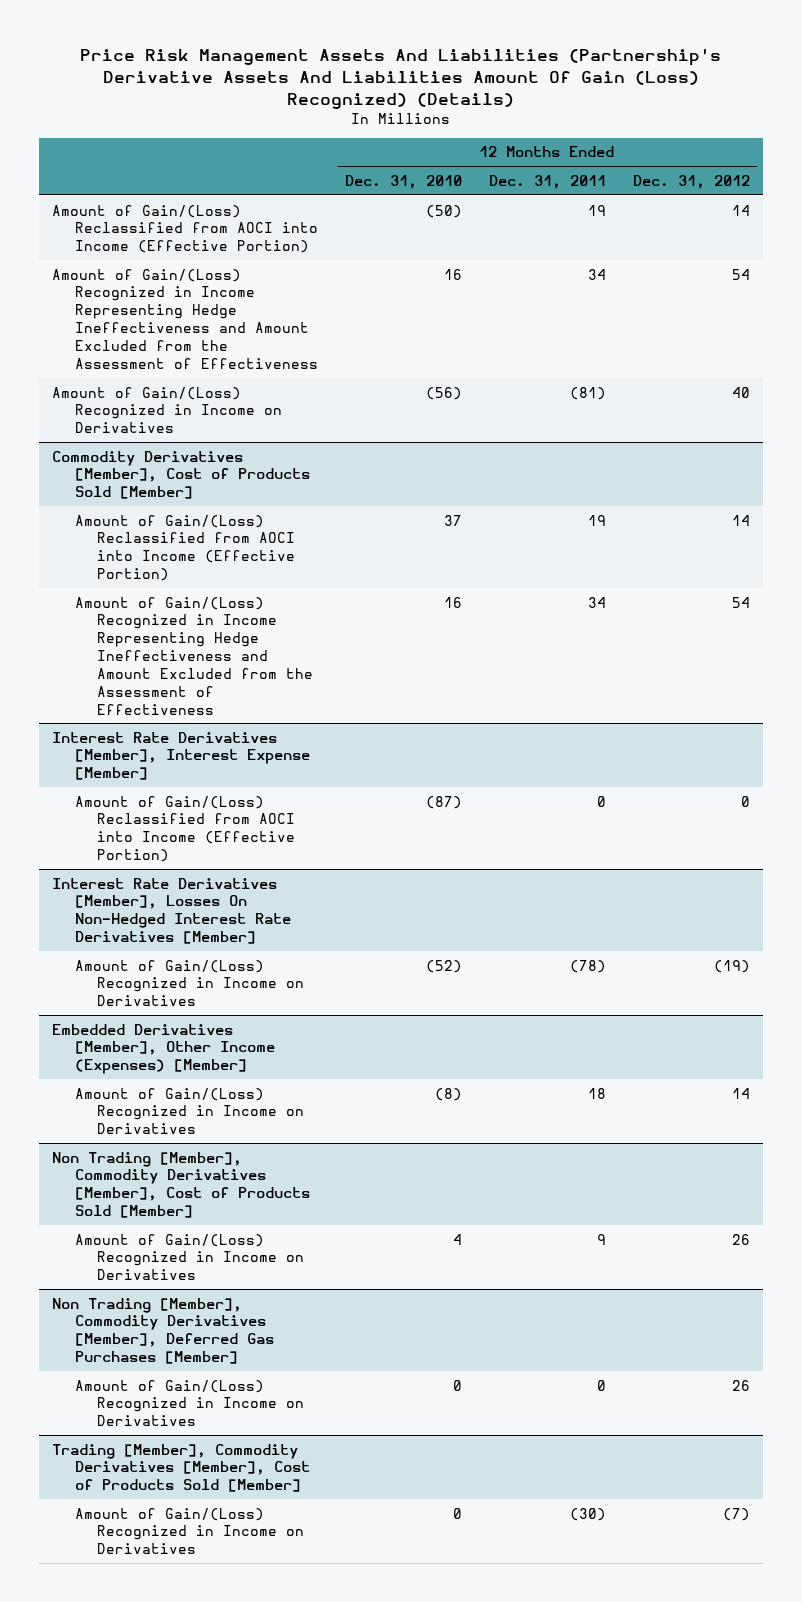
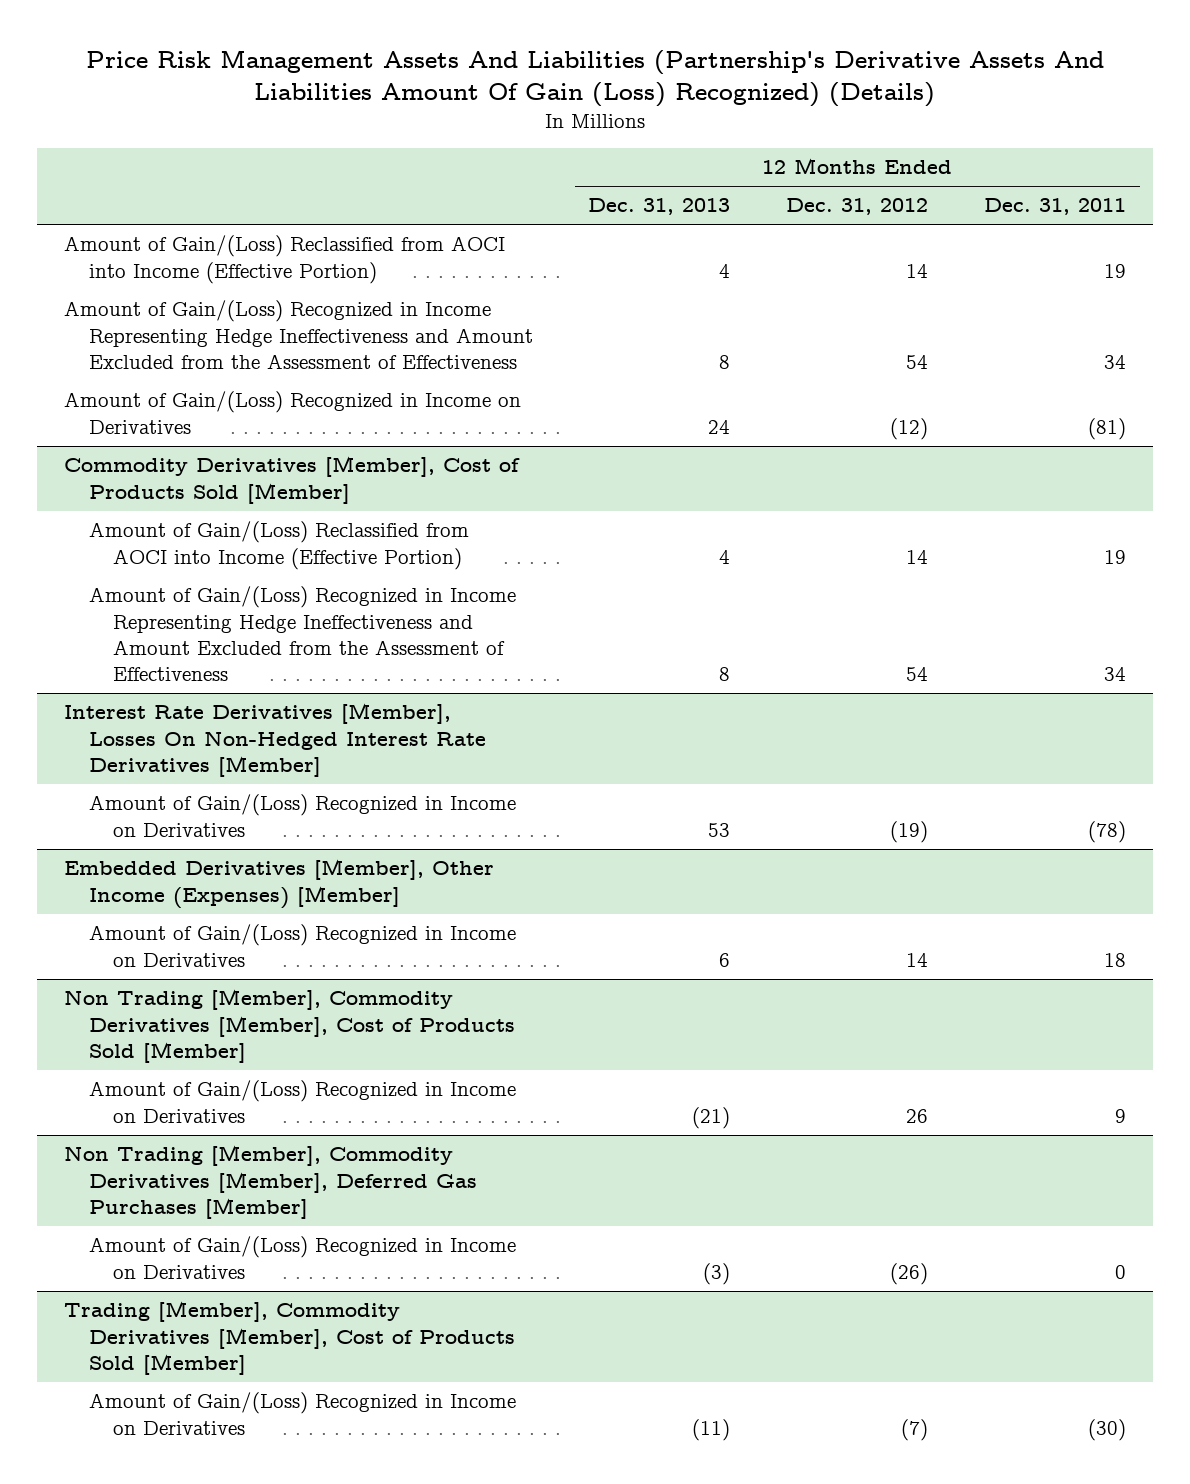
- | 12 Months Ended Dec. 31, 2010 | 12 Months Ended Dec. 31, 2011 | 12 Months Ended Dec. 31, 2012
+ | 12 Months Ended Dec. 31, 2013 | 12 Months Ended Dec. 31, 2012 | 12 Months Ended Dec. 31, 2011
- Amount of Gain/(Loss) Recognized in Income on Derivatives | (56) | (81) | 40
+ Amount of Gain/(Loss) Recognized in Income on Derivatives | 24 | (12) | (81)
- Interest Rate Derivatives [Member], Interest Expense [Member]
- Amount of Gain/(Loss) Reclassified from AOCI into Income (Effective Portion) | (87) | 0 | 0
@ Non Trading [Member], Commodity Derivatives [Member], Deferred Gas Purchases [Member]
- Amount of Gain/(Loss) Recognized in Income on Derivatives | 0 | 0 | 26
+ Amount of Gain/(Loss) Recognized in Income on Derivatives | (3) | (26) | 0

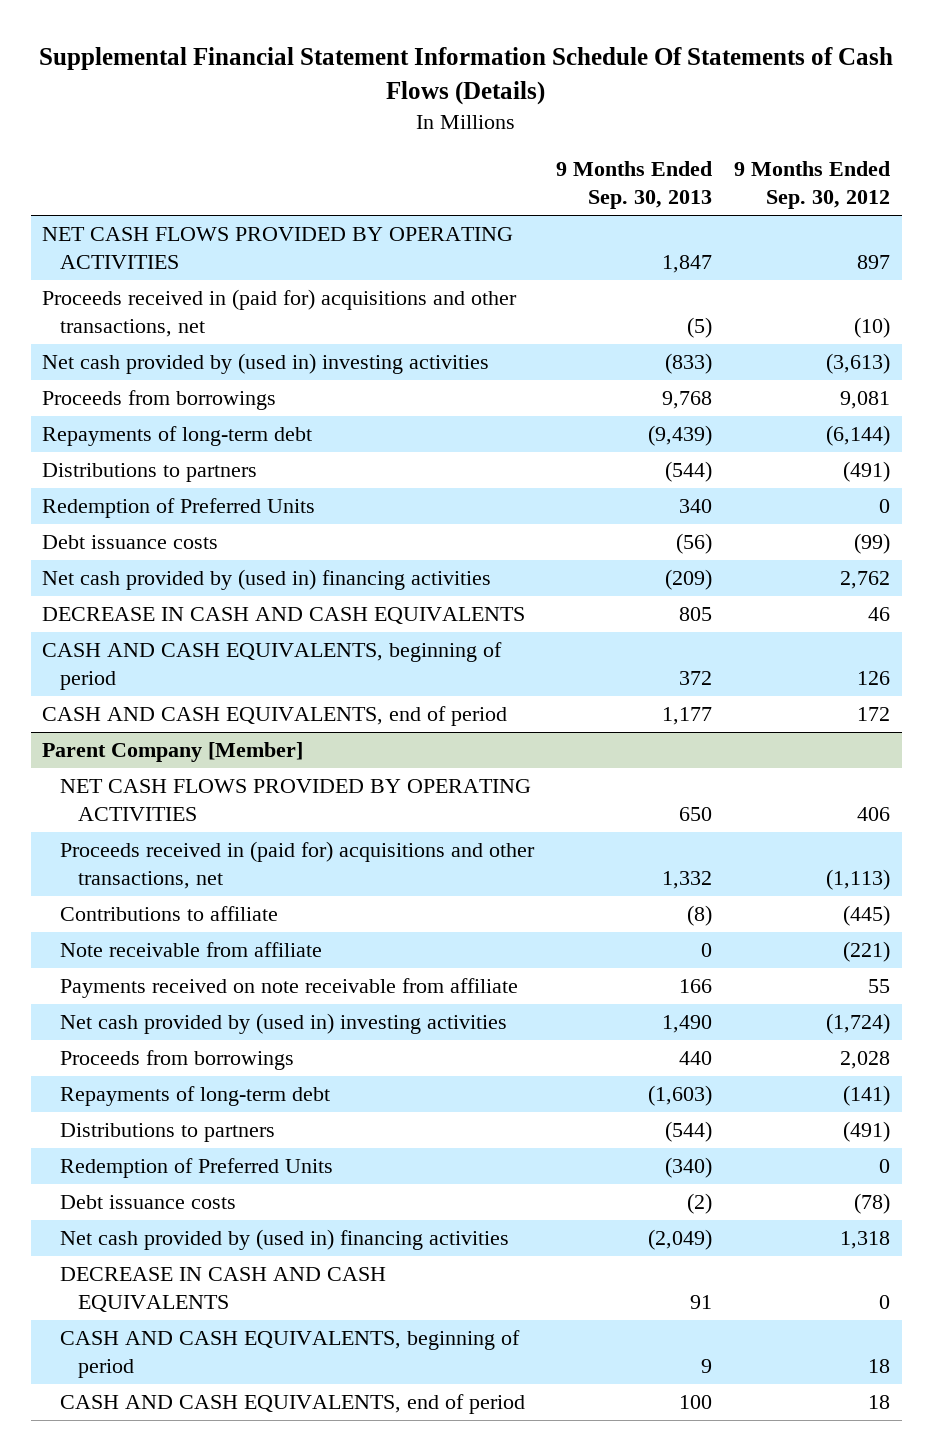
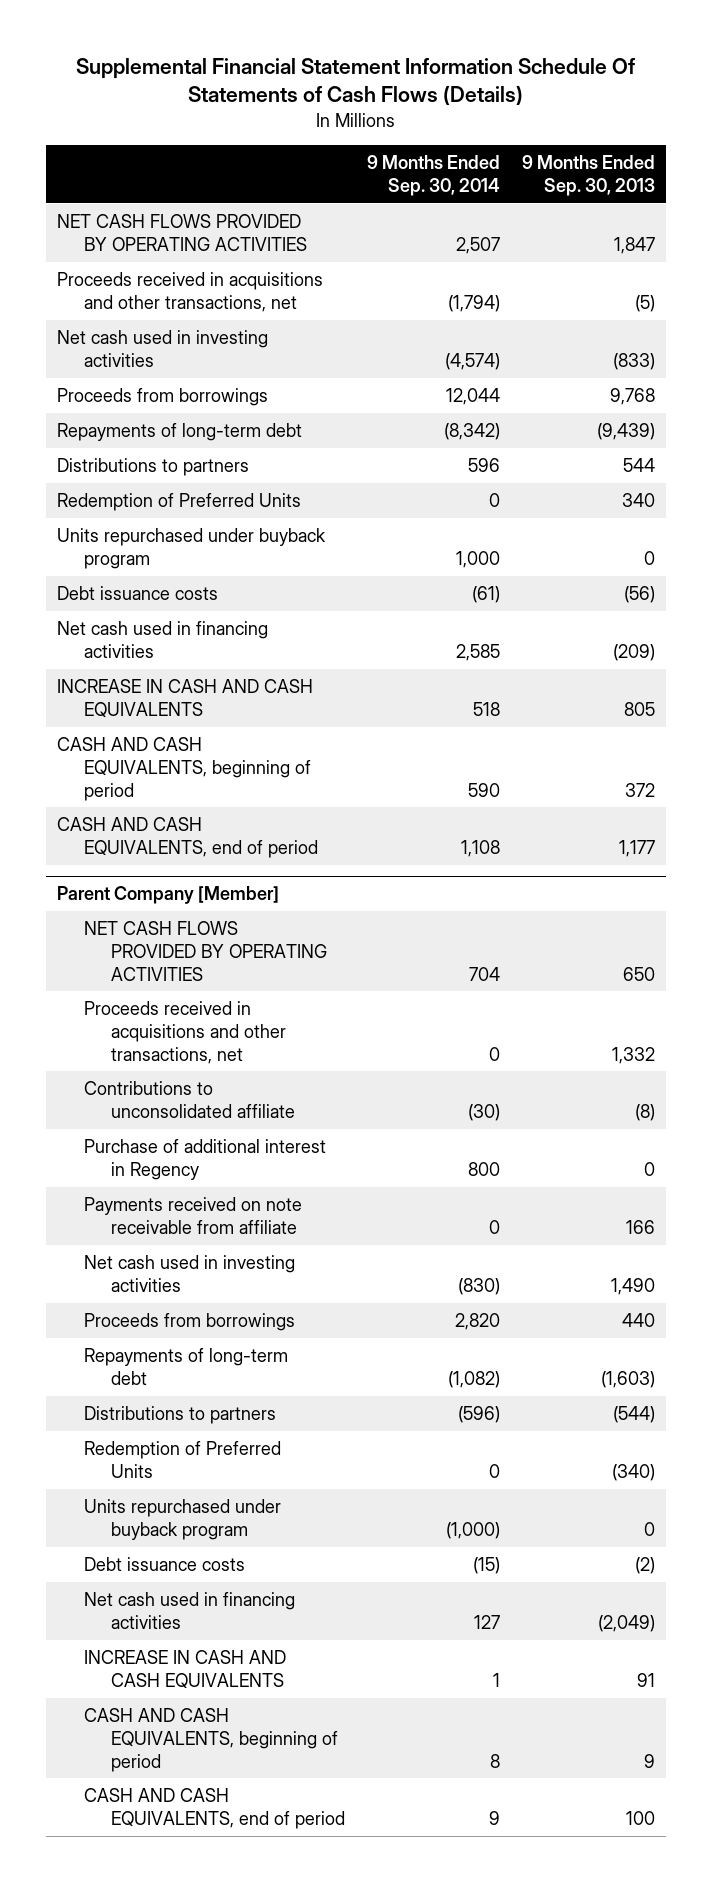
- | 9 Months Ended Sep. 30, 2013 | 9 Months Ended Sep. 30, 2012
+ | 9 Months Ended Sep. 30, 2014 | 9 Months Ended Sep. 30, 2013
- Proceeds received in (paid for) acquisitions and other transactions, net | (5) | (10)
- Net cash provided by (used in) investing activities | (833) | (3,613)
+ Proceeds received in acquisitions and other transactions, net | (1,794) | (5)
+ Net cash used in investing activities | (4,574) | (833)
- Distributions to partners | (544) | (491)
+ Distributions to partners | 596 | 544
+ Units repurchased under buyback program | 1,000 | 0
- Net cash provided by (used in) financing activities | (209) | 2,762
- DECREASE IN CASH AND CASH EQUIVALENTS | 805 | 46
+ Net cash used in financing activities | 2,585 | (209)
+ INCREASE IN CASH AND CASH EQUIVALENTS | 518 | 805
@ Parent Company [Member]
- Proceeds received in (paid for) acquisitions and other transactions, net | 1,332 | (1,113)
- Contributions to affiliate | (8) | (445)
- Note receivable from affiliate | 0 | (221)
+ Proceeds received in acquisitions and other transactions, net | 0 | 1,332
+ Contributions to unconsolidated affiliate | (30) | (8)
+ Purchase of additional interest in Regency | 800 | 0
- Net cash provided by (used in) investing activities | 1,490 | (1,724)
+ Net cash used in investing activities | (830) | 1,490
+ Units repurchased under buyback program | (1,000) | 0
- Net cash provided by (used in) financing activities | (2,049) | 1,318
- DECREASE IN CASH AND CASH EQUIVALENTS | 91 | 0
+ Net cash used in financing activities | 127 | (2,049)
+ INCREASE IN CASH AND CASH EQUIVALENTS | 1 | 91

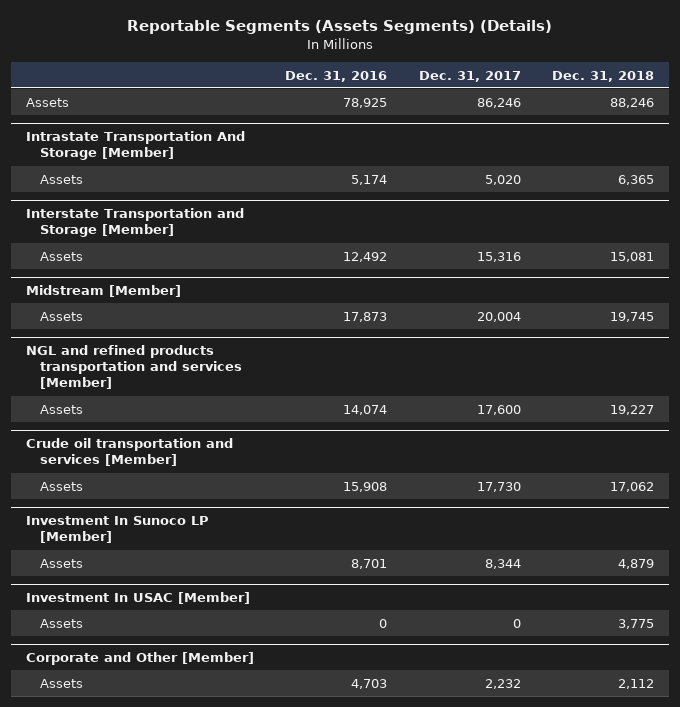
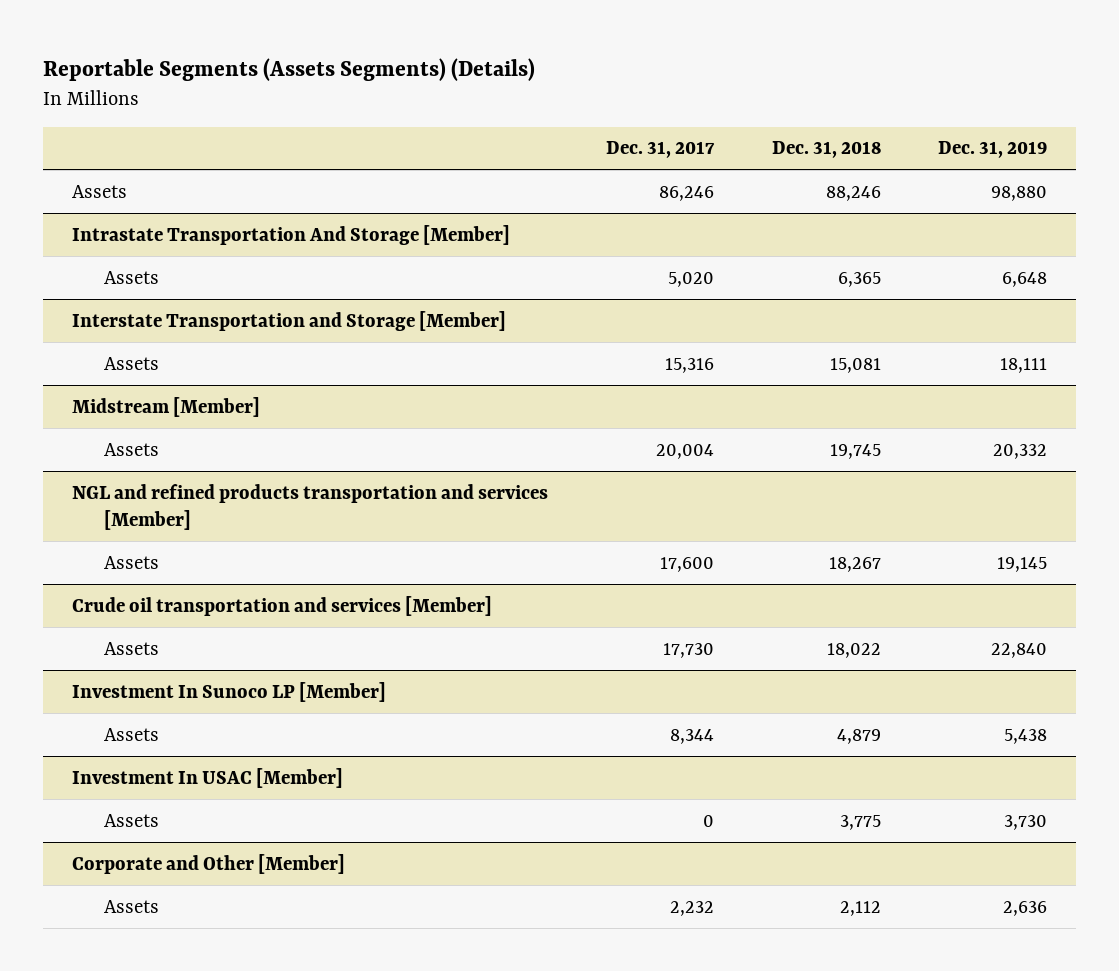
- | Dec. 31, 2016 | Dec. 31, 2017 | Dec. 31, 2018
+ | Dec. 31, 2017 | Dec. 31, 2018 | Dec. 31, 2019
@ NGL and refined products transportation and services [Member]
- Assets | 14,074 | 17,600 | 19,227
+ Assets | 17,600 | 18,267 | 19,145
@ Crude oil transportation and services [Member]
- Assets | 15,908 | 17,730 | 17,062
+ Assets | 17,730 | 18,022 | 22,840

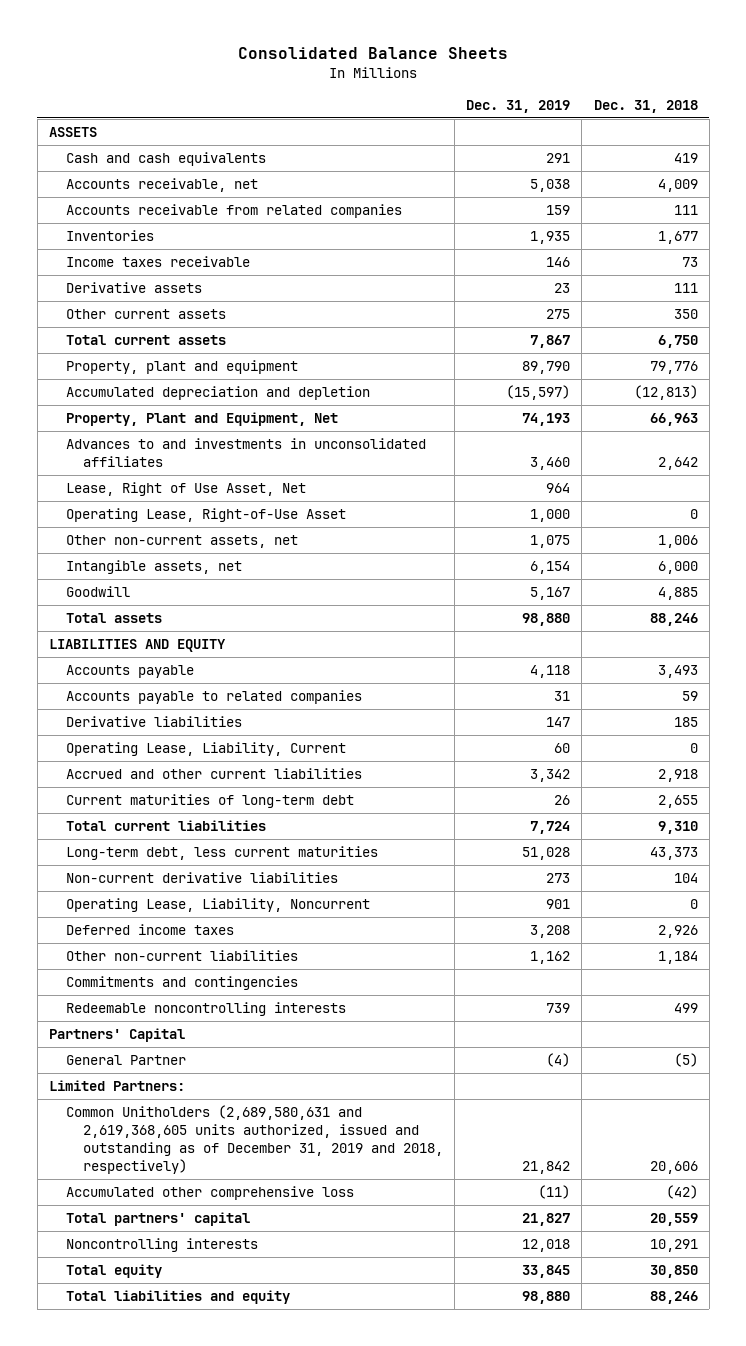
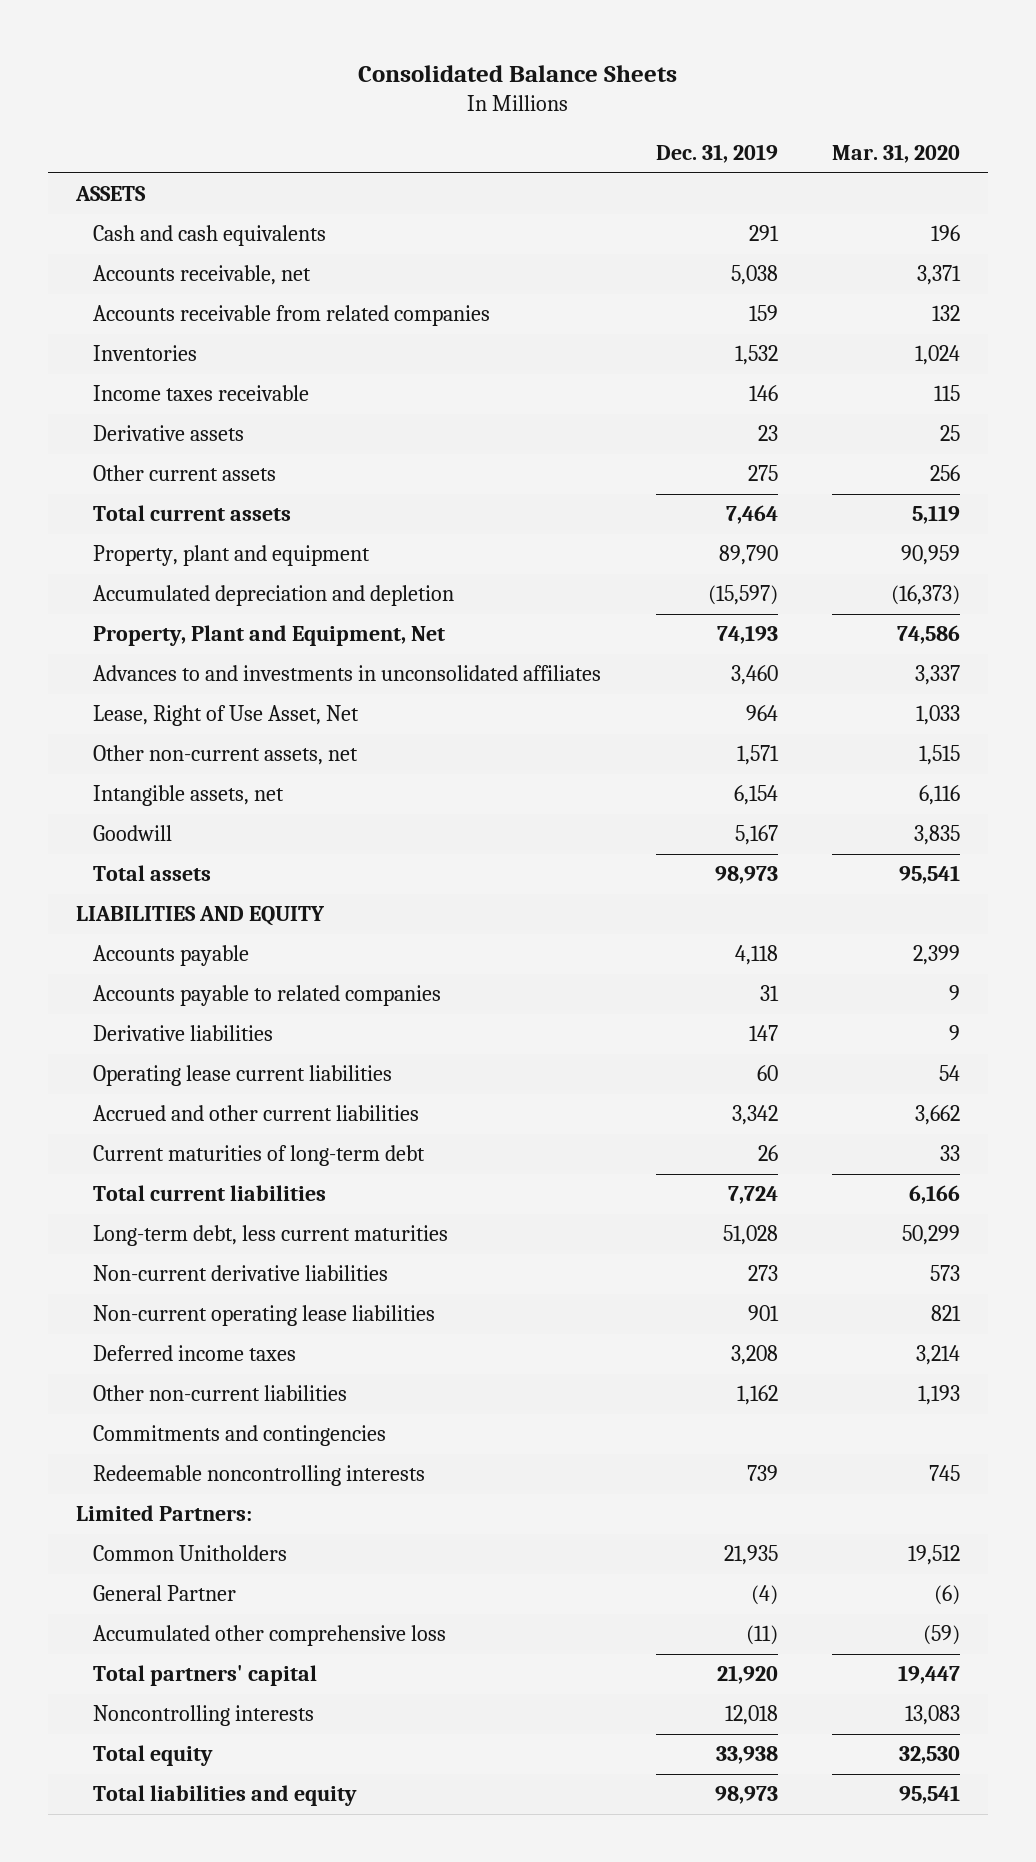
- | Dec. 31, 2019 | Dec. 31, 2018
+ | Dec. 31, 2019 | Mar. 31, 2020
- Inventories | 1,935 | 1,677
+ Inventories | 1,532 | 1,024
- Total current assets | 7,867 | 6,750
+ Total current assets | 7,464 | 5,119
- Operating Lease, Right-of-Use Asset | 1,000 | 0
- Other non-current assets, net | 1,075 | 1,006
+ Other non-current assets, net | 1,571 | 1,515
- Total assets | 98,880 | 88,246
+ Total assets | 98,973 | 95,541
- Operating Lease, Liability, Current | 60 | 0
+ Operating lease current liabilities | 60 | 54
- Operating Lease, Liability, Noncurrent | 901 | 0
+ Non-current operating lease liabilities | 901 | 821
- Partners' Capital
- Common Unitholders (2,689,580,631 and 2,619,368,605 units authorized, issued and outstanding as of December 31, 2019 and 2018, respectively) | 21,842 | 20,606
+ Common Unitholders | 21,935 | 19,512
moved down: General Partner | (4) | (6)
- Total partners' capital | 21,827 | 20,559
+ Total partners' capital | 21,920 | 19,447
- Total equity | 33,845 | 30,850
- Total liabilities and equity | 98,880 | 88,246
+ Total equity | 33,938 | 32,530
+ Total liabilities and equity | 98,973 | 95,541

